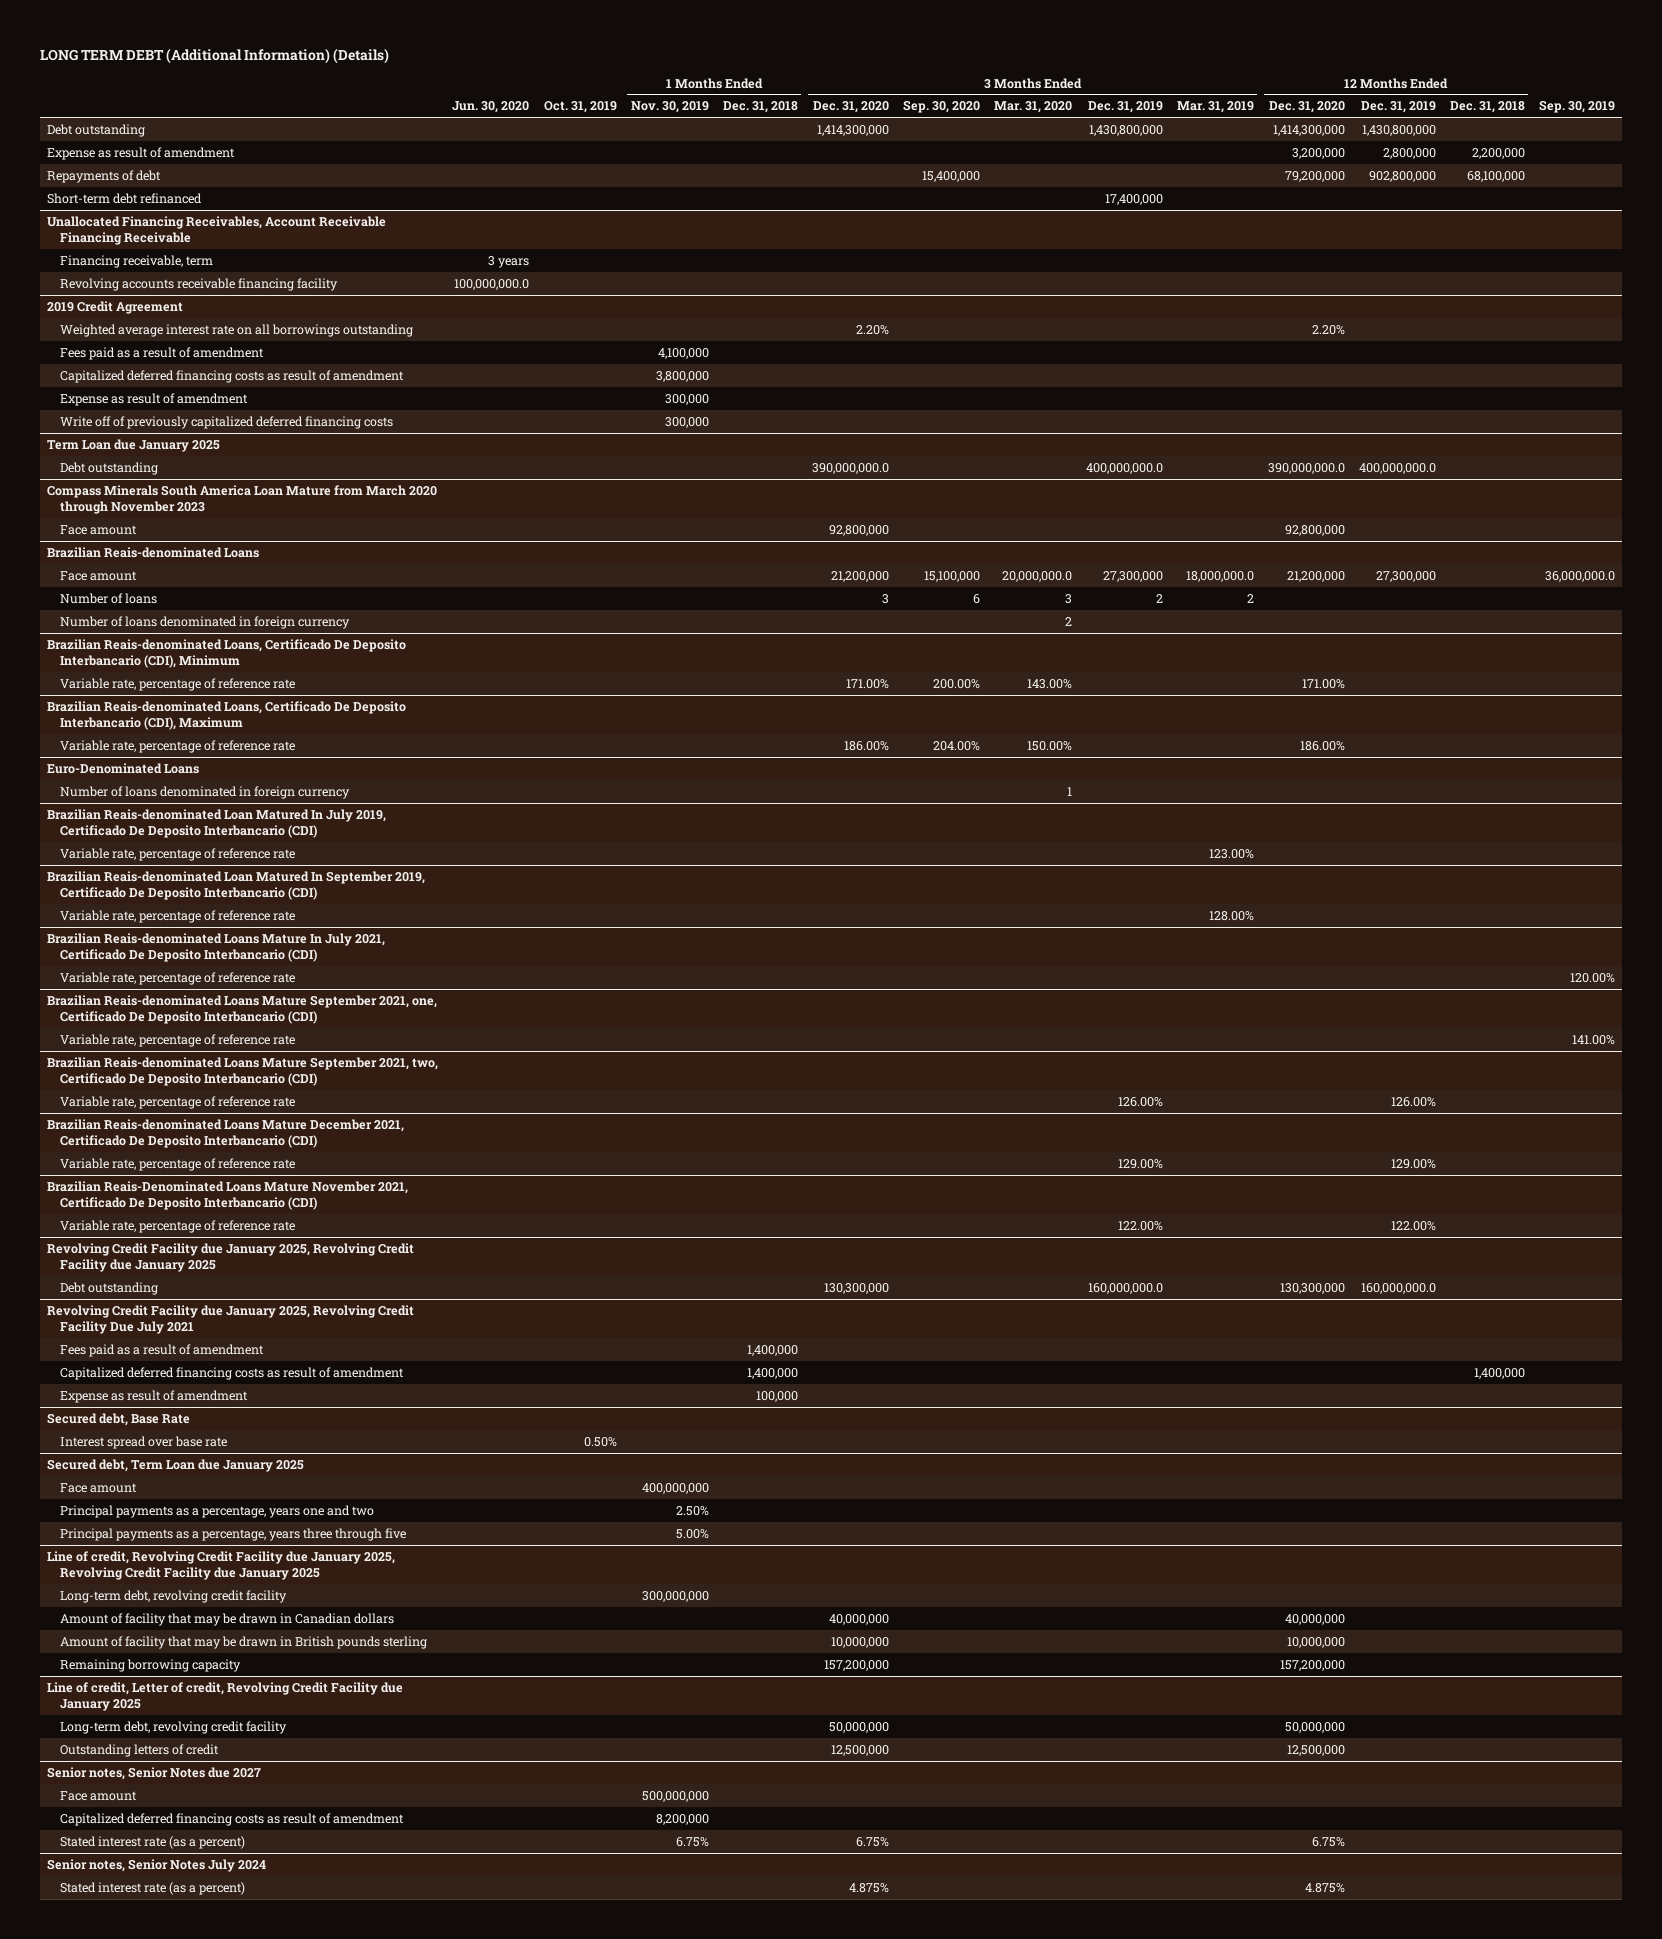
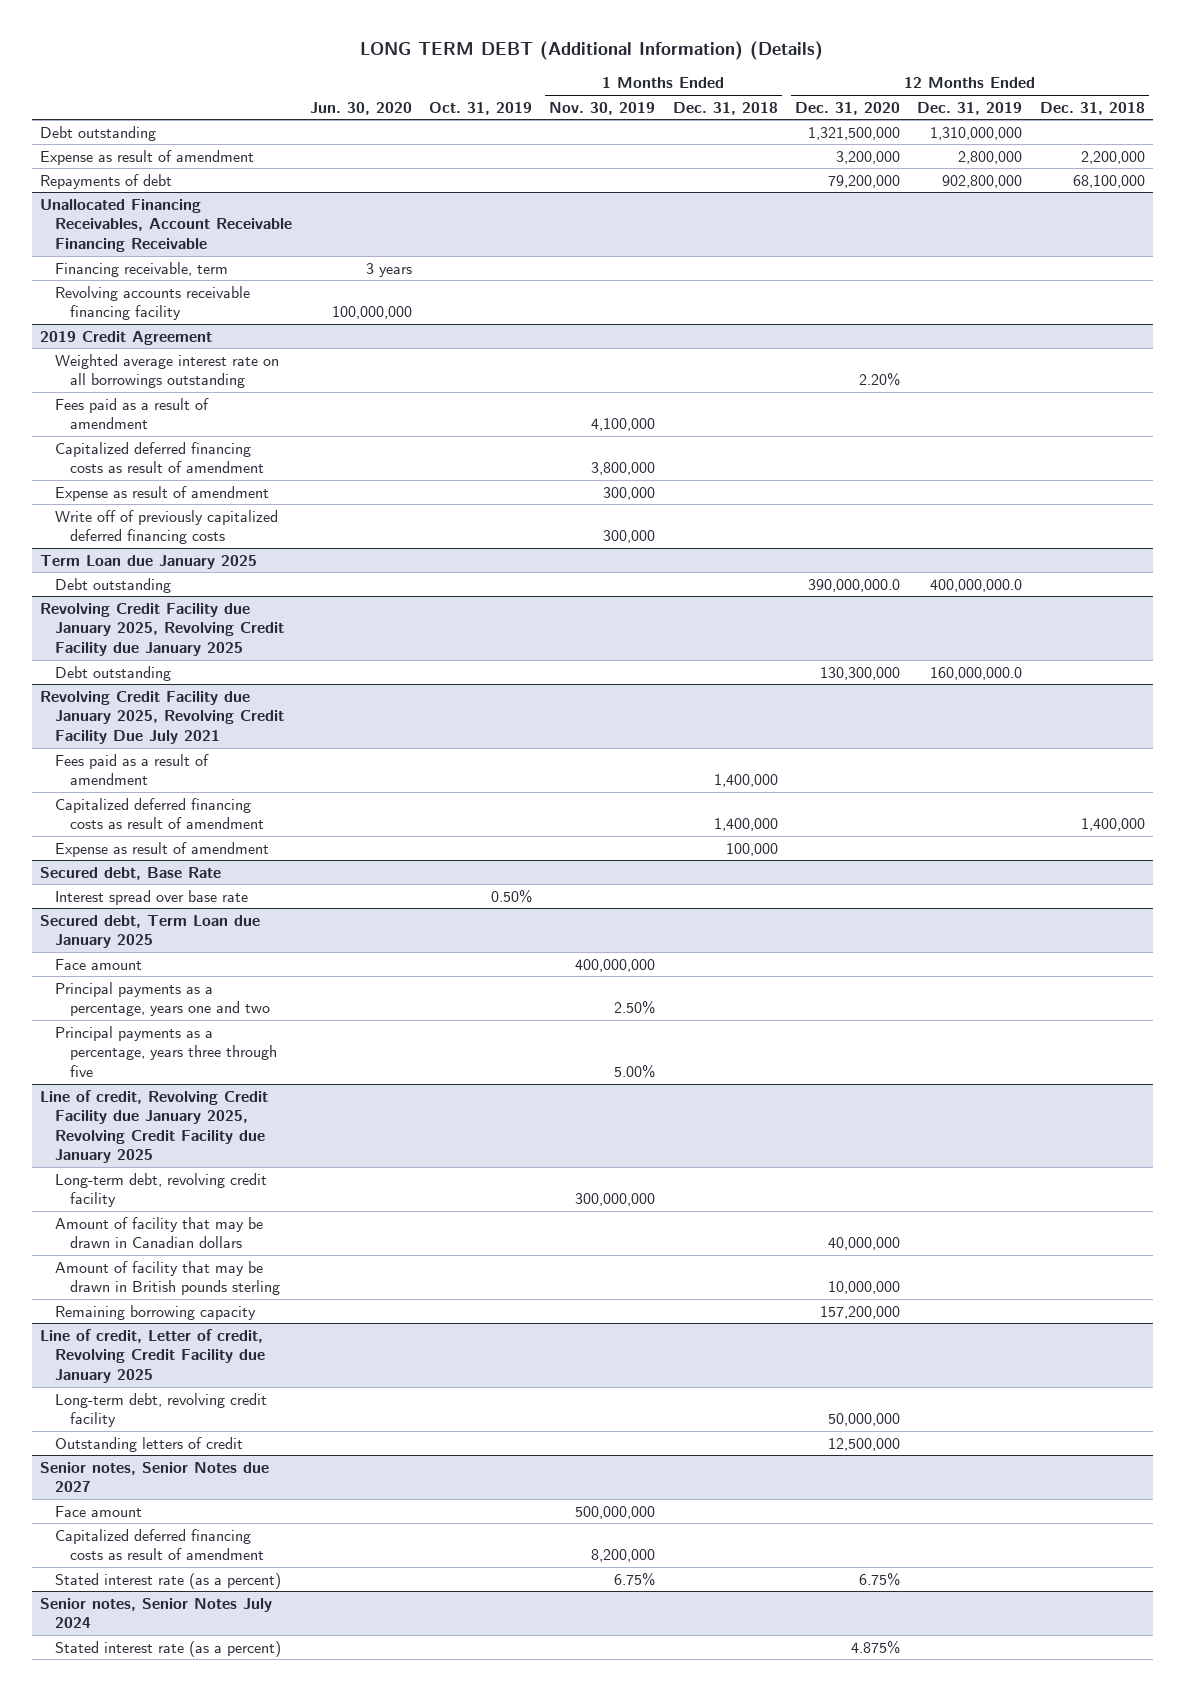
- | Jun. 30, 2020 | Oct. 31, 2019 | 1 Months Ended Nov. 30, 2019 | 1 Months Ended Dec. 31, 2018 | 3 Months Ended Dec. 31, 2020 | 3 Months Ended Sep. 30, 2020 | 3 Months Ended Mar. 31, 2020 | 3 Months Ended Dec. 31, 2019 | 3 Months Ended Mar. 31, 2019 | 12 Months Ended Dec. 31, 2020 | 12 Months Ended Dec. 31, 2019 | 12 Months Ended Dec. 31, 2018 | Sep. 30, 2019
+ | Jun. 30, 2020 | Oct. 31, 2019 | 1 Months Ended Nov. 30, 2019 | 1 Months Ended Dec. 31, 2018 | 12 Months Ended Dec. 31, 2020 | 12 Months Ended Dec. 31, 2019 | 12 Months Ended Dec. 31, 2018
- Debt outstanding | | | | | 1,414,300,000 | | | 1,430,800,000 | | 1,414,300,000 | 1,430,800,000 | |
+ Debt outstanding | | | | | 1,321,500,000 | 1,310,000,000 |
- Short-term debt refinanced | | | | | | | | 17,400,000 | | | | |
@ Unallocated Financing Receivables, Account Receivable Financing Receivable
- Revolving accounts receivable financing facility | 100,000,000.0 | | | | | | | | | | | |
+ Revolving accounts receivable financing facility | 100,000,000 | | | | | |
- Compass Minerals South America Loan Mature from March 2020 through November 2023
- Face amount | | | | | 92,800,000 | | | | | 92,800,000 | | |
- Brazilian Reais-denominated Loans
- Face amount | | | | | 21,200,000 | 15,100,000 | 20,000,000.0 | 27,300,000 | 18,000,000.0 | 21,200,000 | 27,300,000 | | 36,000,000.0
- Number of loans | | | | | 3 | 6 | 3 | 2 | 2 | | | |
- Number of loans denominated in foreign currency | | | | | | | 2 | | | | | |
- Brazilian Reais-denominated Loans, Certificado De Deposito Interbancario (CDI), Minimum
- Variable rate, percentage of reference rate | | | | | 171.00% | 200.00% | 143.00% | | | 171.00% | | |
- Brazilian Reais-denominated Loans, Certificado De Deposito Interbancario (CDI), Maximum
- Variable rate, percentage of reference rate | | | | | 186.00% | 204.00% | 150.00% | | | 186.00% | | |
- Euro-Denominated Loans
- Number of loans denominated in foreign currency | | | | | | | 1 | | | | | |
- Brazilian Reais-denominated Loan Matured In July 2019, Certificado De Deposito Interbancario (CDI)
- Variable rate, percentage of reference rate | | | | | | | | | 123.00% | | | |
- Brazilian Reais-denominated Loan Matured In September 2019, Certificado De Deposito Interbancario (CDI)
- Variable rate, percentage of reference rate | | | | | | | | | 128.00% | | | |
- Brazilian Reais-denominated Loans Mature In July 2021, Certificado De Deposito Interbancario (CDI)
- Variable rate, percentage of reference rate | | | | | | | | | | | | | 120.00%
- Brazilian Reais-denominated Loans Mature September 2021, one, Certificado De Deposito Interbancario (CDI)
- Variable rate, percentage of reference rate | | | | | | | | | | | | | 141.00%
- Brazilian Reais-denominated Loans Mature September 2021, two, Certificado De Deposito Interbancario (CDI)
- Variable rate, percentage of reference rate | | | | | | | | 126.00% | | | 126.00% | |
- Brazilian Reais-denominated Loans Mature December 2021, Certificado De Deposito Interbancario (CDI)
- Variable rate, percentage of reference rate | | | | | | | | 129.00% | | | 129.00% | |
- Brazilian Reais-Denominated Loans Mature November 2021, Certificado De Deposito Interbancario (CDI)
- Variable rate, percentage of reference rate | | | | | | | | 122.00% | | | 122.00% | |

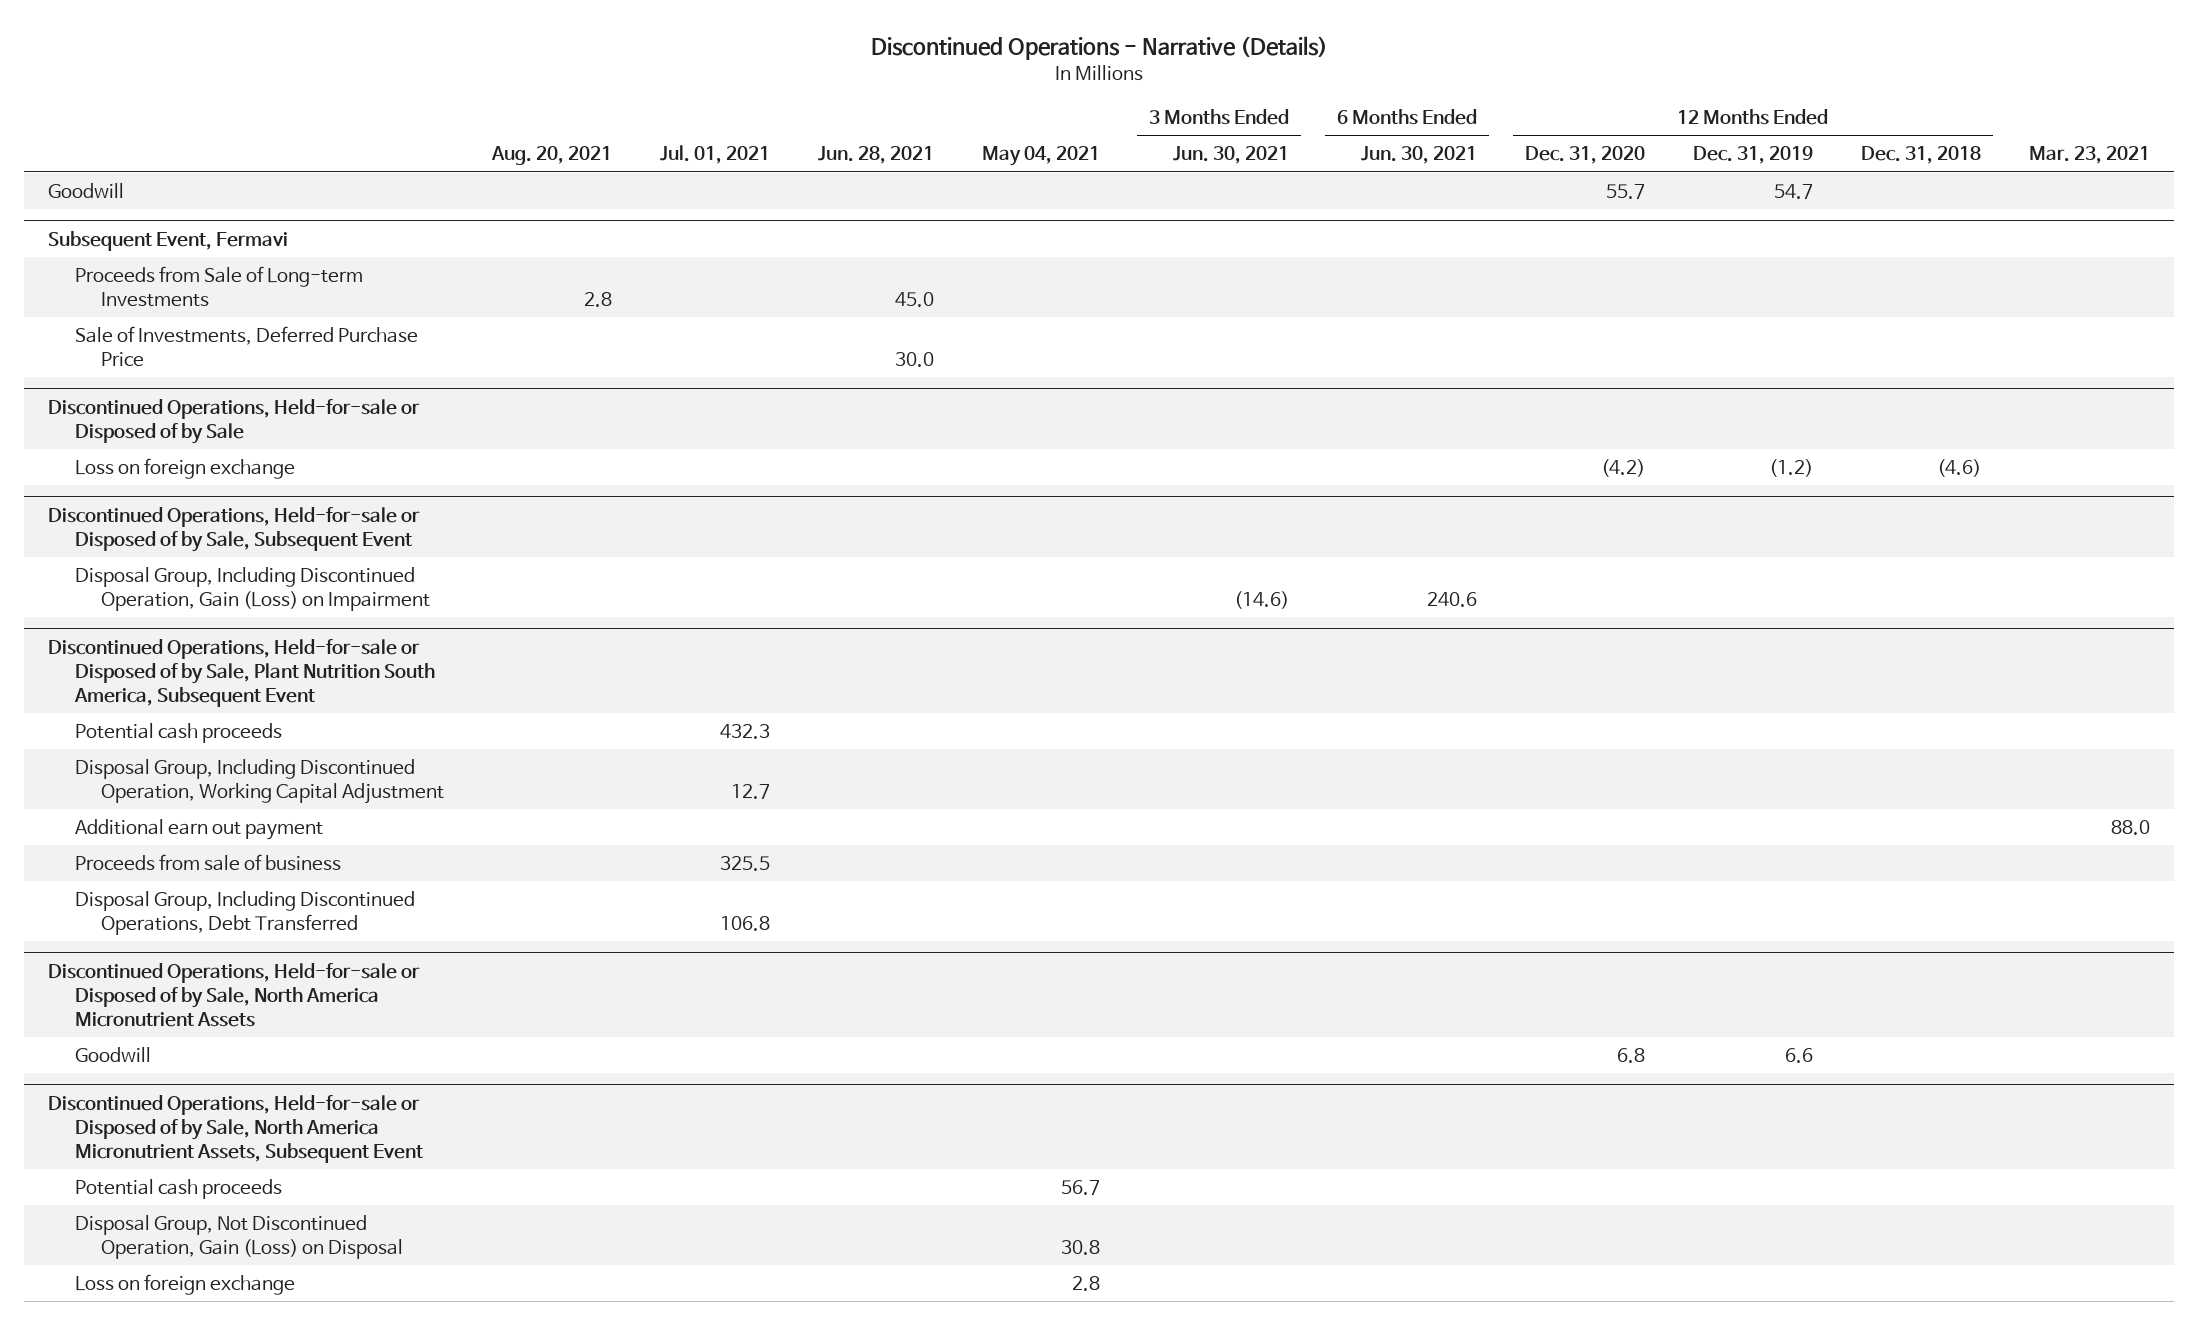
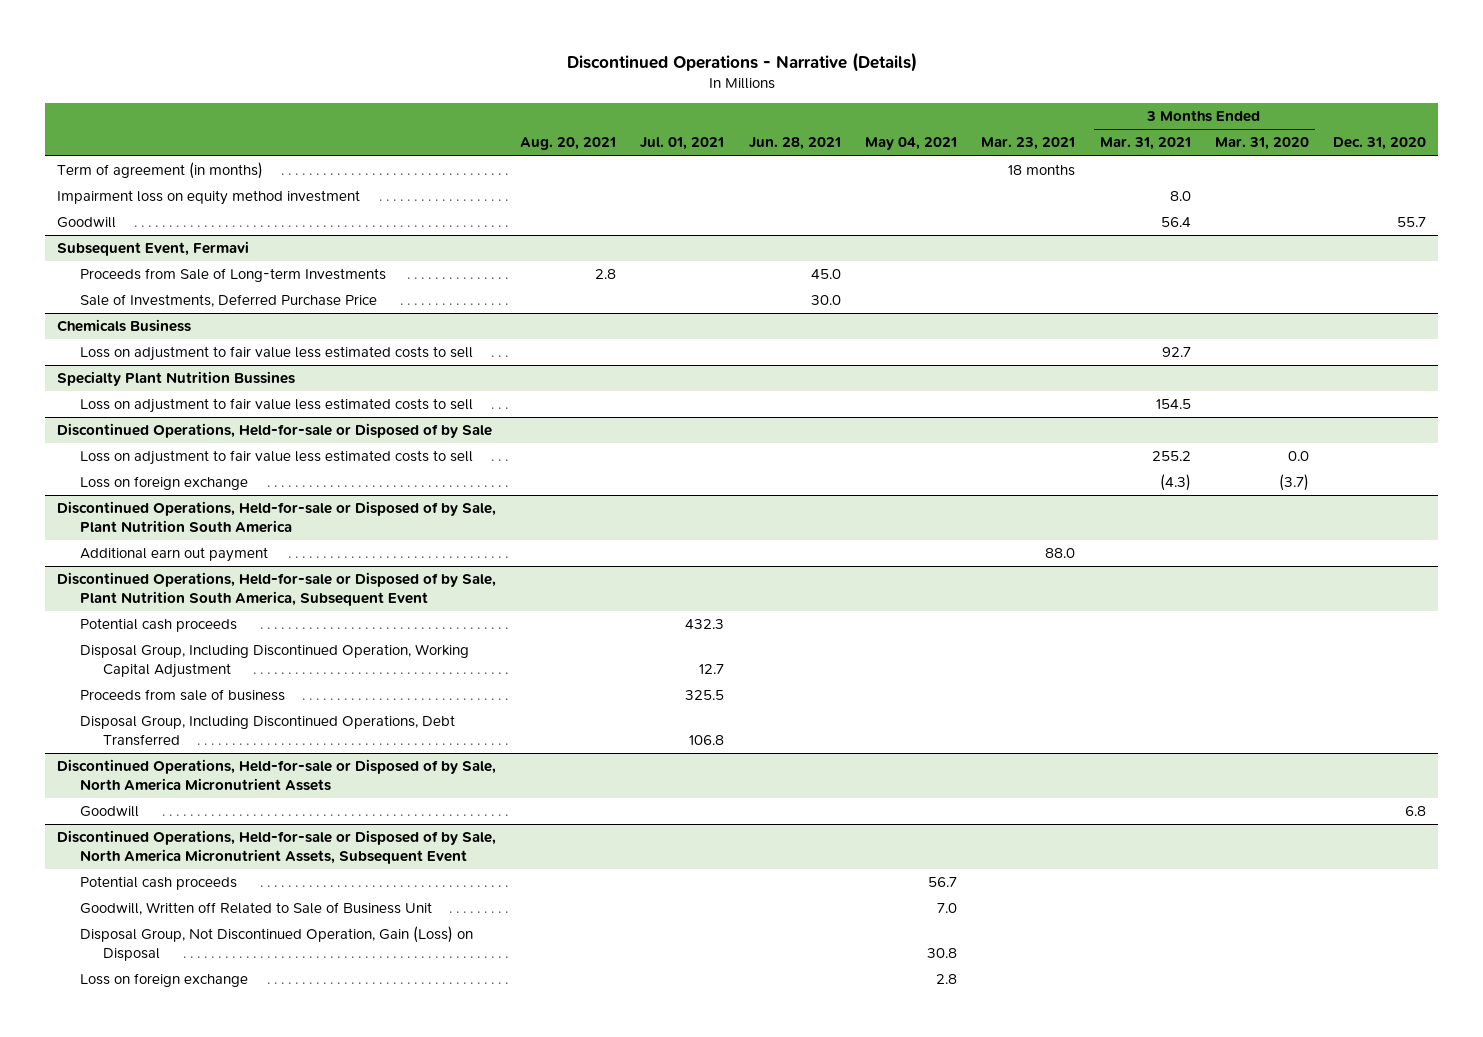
- | Aug. 20, 2021 | Jul. 01, 2021 | Jun. 28, 2021 | May 04, 2021 | 3 Months Ended Jun. 30, 2021 | 6 Months Ended Jun. 30, 2021 | 12 Months Ended Dec. 31, 2020 | 12 Months Ended Dec. 31, 2019 | 12 Months Ended Dec. 31, 2018 | Mar. 23, 2021
+ | Aug. 20, 2021 | Jul. 01, 2021 | Jun. 28, 2021 | May 04, 2021 | Mar. 23, 2021 | 3 Months Ended Mar. 31, 2021 | 3 Months Ended Mar. 31, 2020 | Dec. 31, 2020
+ Term of agreement (in months) | | | | | 18 months | | |
+ Impairment loss on equity method investment | | | | | | 8.0 | |
+ Chemicals Business
+ Loss on adjustment to fair value less estimated costs to sell | | | | | | 92.7 | |
+ Specialty Plant Nutrition Bussines
+ Loss on adjustment to fair value less estimated costs to sell | | | | | | 154.5 | |
@ Discontinued Operations, Held-for-sale or Disposed of by Sale
+ Loss on adjustment to fair value less estimated costs to sell | | | | | | 255.2 | 0.0 |
- Discontinued Operations, Held-for-sale or Disposed of by Sale, Subsequent Event
- Disposal Group, Including Discontinued Operation, Gain (Loss) on Impairment | | | | | (14.6) | 240.6 | | | |
+ Discontinued Operations, Held-for-sale or Disposed of by Sale, Plant Nutrition South America
+ Additional earn out payment | | | | | 88.0 | | |
@ Discontinued Operations, Held-for-sale or Disposed of by Sale, Plant Nutrition South America, Subsequent Event
- Additional earn out payment | | | | | | | | | | 88.0
@ Discontinued Operations, Held-for-sale or Disposed of by Sale, North America Micronutrient Assets, Subsequent Event
+ Goodwill, Written off Related to Sale of Business Unit | | | | 7.0 | | | |

